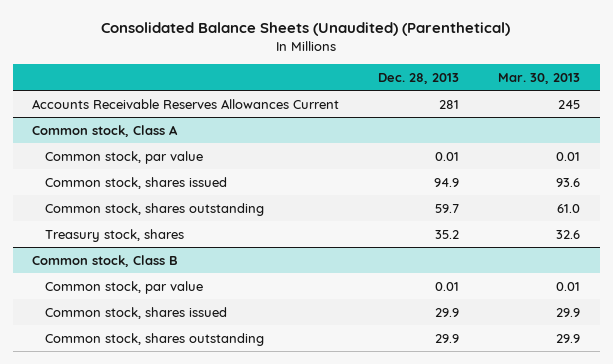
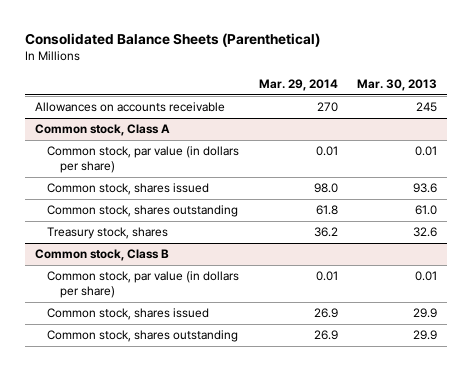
- Consolidated Balance Sheets (Unaudited) (Parenthetical)
+ Consolidated Balance Sheets (Parenthetical)
- | Dec. 28, 2013 | Mar. 30, 2013
+ | Mar. 29, 2014 | Mar. 30, 2013
- Accounts Receivable Reserves Allowances Current | 281 | 245
+ Allowances on accounts receivable | 270 | 245
@ Common stock, Class A
- Common stock, par value | 0.01 | 0.01
+ Common stock, par value (in dollars per share) | 0.01 | 0.01
@ Common stock, Class B
- Common stock, par value | 0.01 | 0.01
+ Common stock, par value (in dollars per share) | 0.01 | 0.01

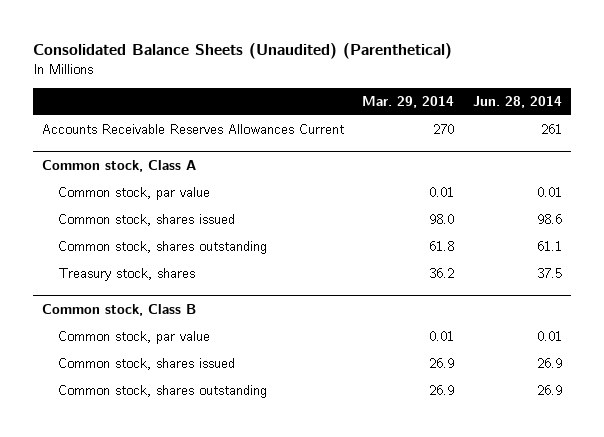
- Consolidated Balance Sheets (Parenthetical)
+ Consolidated Balance Sheets (Unaudited) (Parenthetical)
- | Mar. 29, 2014 | Mar. 30, 2013
+ | Mar. 29, 2014 | Jun. 28, 2014
- Allowances on accounts receivable | 270 | 245
+ Accounts Receivable Reserves Allowances Current | 270 | 261
@ Common stock, Class A
- Common stock, par value (in dollars per share) | 0.01 | 0.01
+ Common stock, par value | 0.01 | 0.01
@ Common stock, Class B
- Common stock, par value (in dollars per share) | 0.01 | 0.01
+ Common stock, par value | 0.01 | 0.01

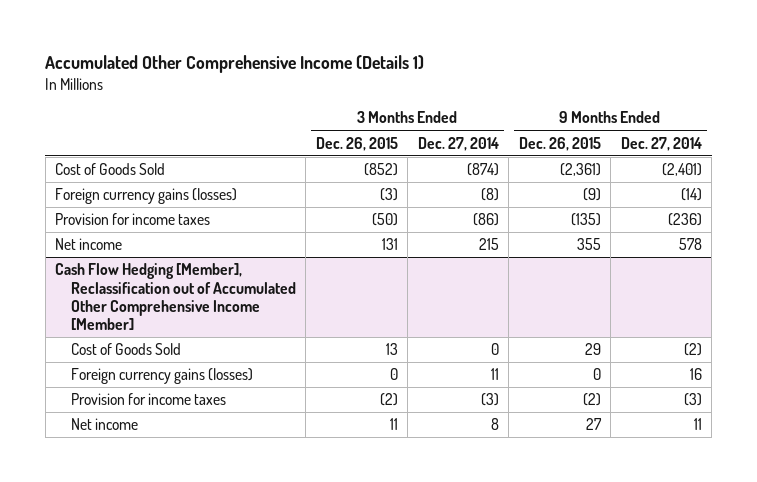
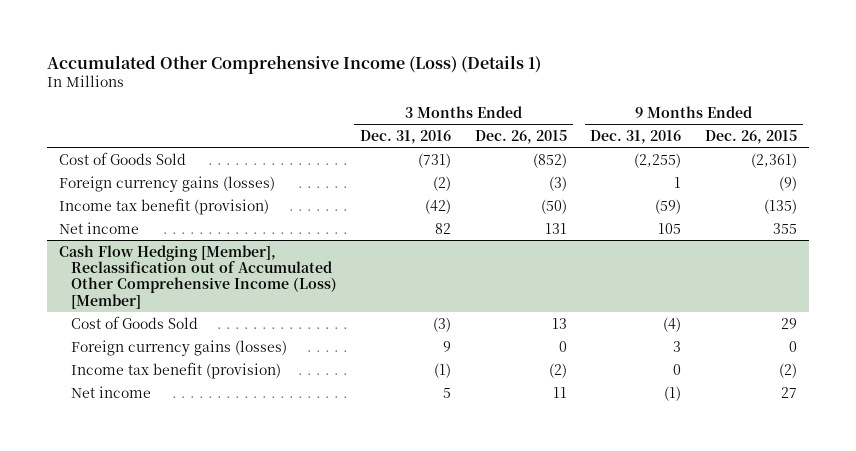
- Accumulated Other Comprehensive Income (Details 1)
+ Accumulated Other Comprehensive Income (Loss) (Details 1)
- | 3 Months Ended Dec. 26, 2015 | 3 Months Ended Dec. 27, 2014 | 9 Months Ended Dec. 26, 2015 | 9 Months Ended Dec. 27, 2014
+ | 3 Months Ended Dec. 31, 2016 | 3 Months Ended Dec. 26, 2015 | 9 Months Ended Dec. 31, 2016 | 9 Months Ended Dec. 26, 2015
- Provision for income taxes | (50) | (86) | (135) | (236)
+ Income tax benefit (provision) | (42) | (50) | (59) | (135)
- Cash Flow Hedging [Member], Reclassification out of Accumulated Other Comprehensive Income [Member]
+ Cash Flow Hedging [Member], Reclassification out of Accumulated Other Comprehensive Income (Loss) [Member]
- Provision for income taxes | (2) | (3) | (2) | (3)
+ Income tax benefit (provision) | (1) | (2) | 0 | (2)

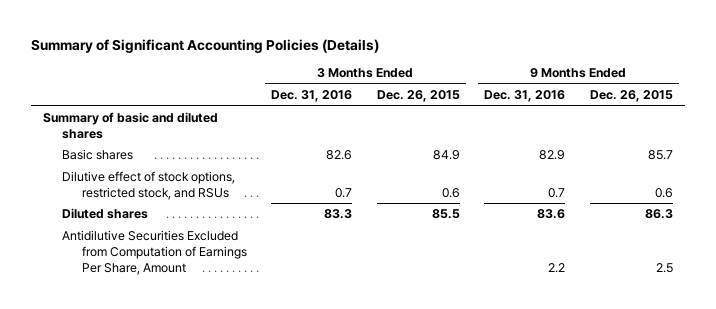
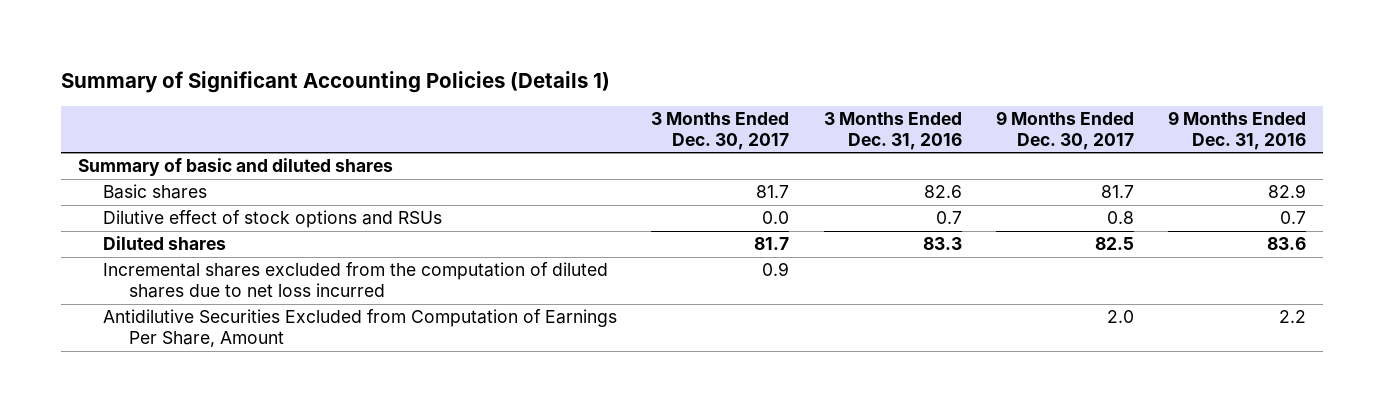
- Summary of Significant Accounting Policies (Details)
+ Summary of Significant Accounting Policies (Details 1)
- | 3 Months Ended Dec. 31, 2016 | 3 Months Ended Dec. 26, 2015 | 9 Months Ended Dec. 31, 2016 | 9 Months Ended Dec. 26, 2015
+ | 3 Months Ended Dec. 30, 2017 | 3 Months Ended Dec. 31, 2016 | 9 Months Ended Dec. 30, 2017 | 9 Months Ended Dec. 31, 2016
- Dilutive effect of stock options, restricted stock, and RSUs | 0.7 | 0.6 | 0.7 | 0.6
+ Dilutive effect of stock options and RSUs | 0.0 | 0.7 | 0.8 | 0.7
+ Incremental shares excluded from the computation of diluted shares due to net loss incurred | 0.9 | | |

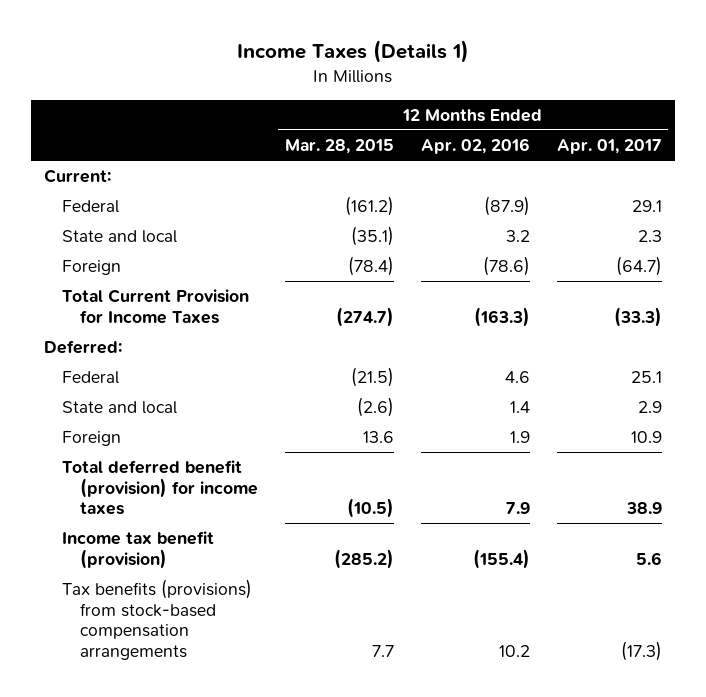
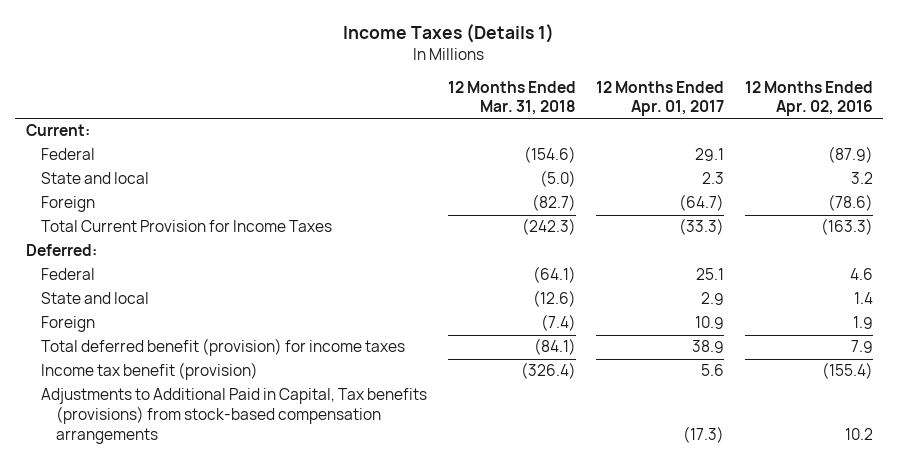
- | 12 Months Ended Mar. 28, 2015 | 12 Months Ended Apr. 02, 2016 | 12 Months Ended Apr. 01, 2017
+ | 12 Months Ended Mar. 31, 2018 | 12 Months Ended Apr. 01, 2017 | 12 Months Ended Apr. 02, 2016
- Tax benefits (provisions) from stock-based compensation arrangements | 7.7 | 10.2 | (17.3)
+ Adjustments to Additional Paid in Capital, Tax benefits (provisions) from stock-based compensation arrangements | | (17.3) | 10.2

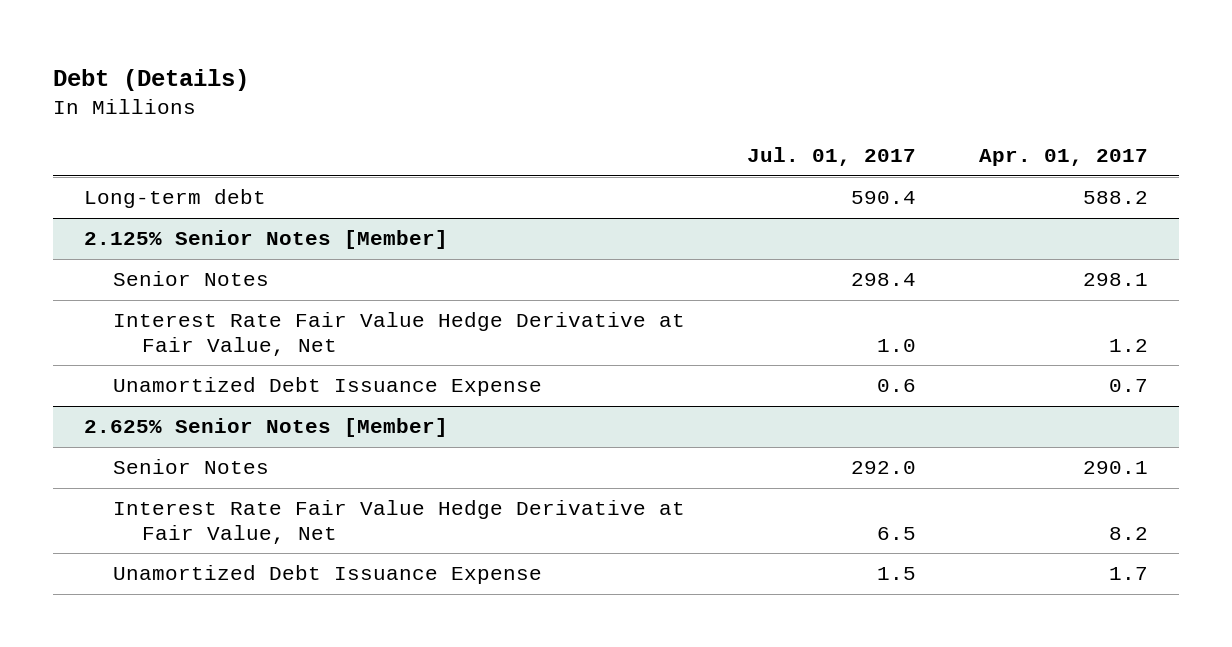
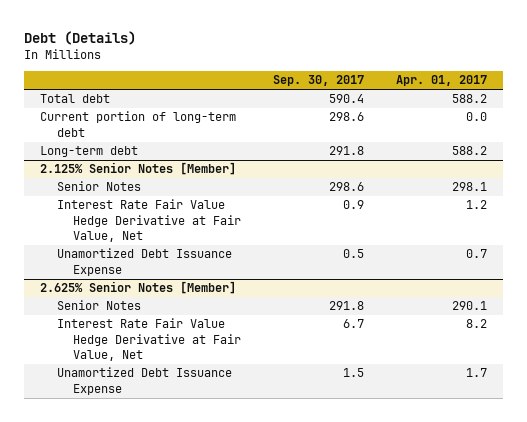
- | Jul. 01, 2017 | Apr. 01, 2017
+ | Sep. 30, 2017 | Apr. 01, 2017
+ Total debt | 590.4 | 588.2
+ Current portion of long-term debt | 298.6 | 0.0

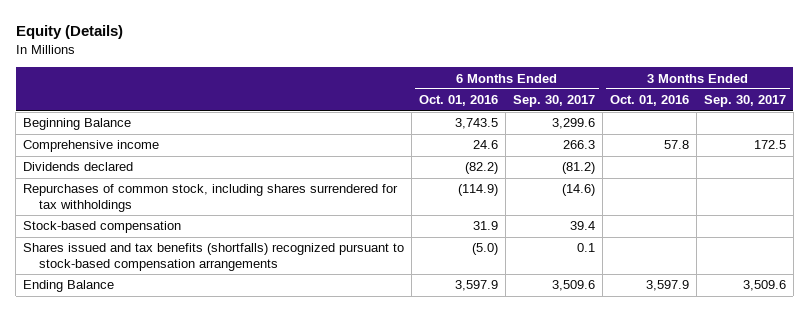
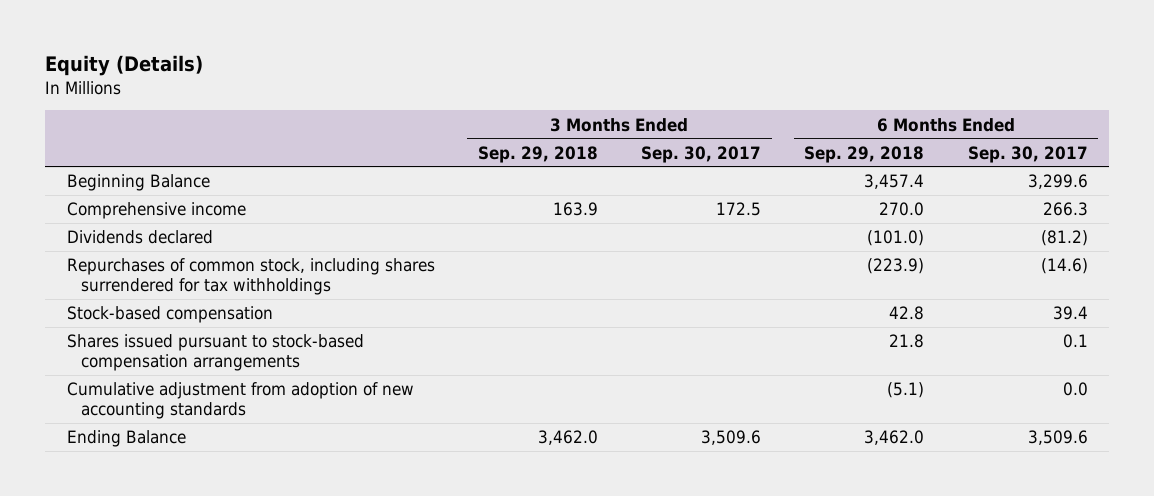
- | 6 Months Ended Oct. 01, 2016 | 6 Months Ended Sep. 30, 2017 | 3 Months Ended Oct. 01, 2016 | 3 Months Ended Sep. 30, 2017
+ | 3 Months Ended Sep. 29, 2018 | 3 Months Ended Sep. 30, 2017 | 6 Months Ended Sep. 29, 2018 | 6 Months Ended Sep. 30, 2017
- Shares issued and tax benefits (shortfalls) recognized pursuant to stock-based compensation arrangements | (5.0) | 0.1 | |
+ Shares issued pursuant to stock-based compensation arrangements | | | 21.8 | 0.1
+ Cumulative adjustment from adoption of new accounting standards | | | (5.1) | 0.0

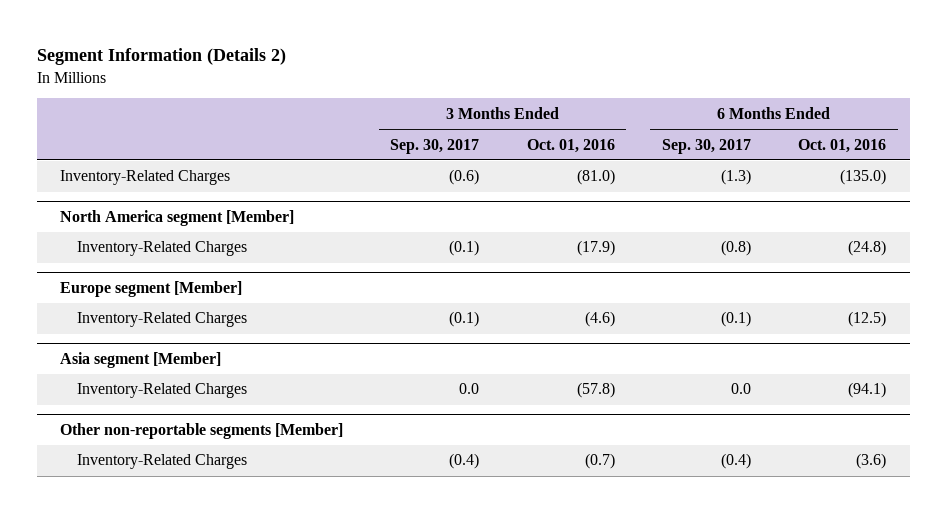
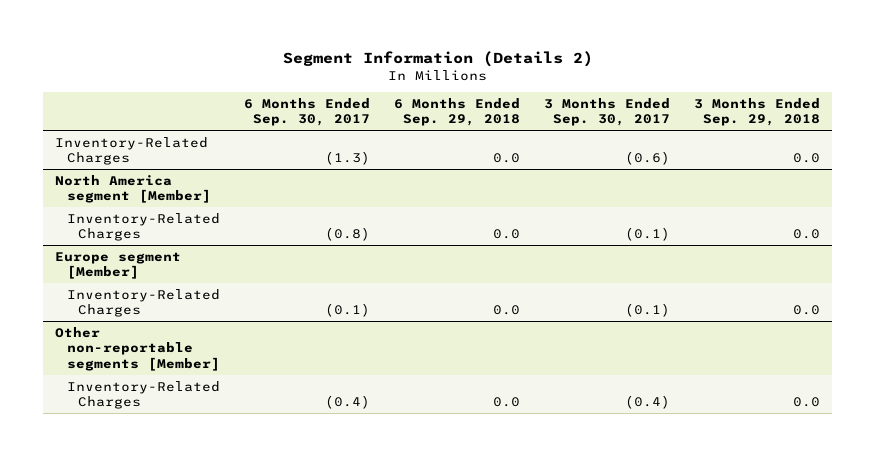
- | 3 Months Ended Sep. 30, 2017 | 3 Months Ended Oct. 01, 2016 | 6 Months Ended Sep. 30, 2017 | 6 Months Ended Oct. 01, 2016
+ | 6 Months Ended Sep. 30, 2017 | 6 Months Ended Sep. 29, 2018 | 3 Months Ended Sep. 30, 2017 | 3 Months Ended Sep. 29, 2018
- Asia segment [Member]
- Inventory-Related Charges | 0.0 | (57.8) | 0.0 | (94.1)

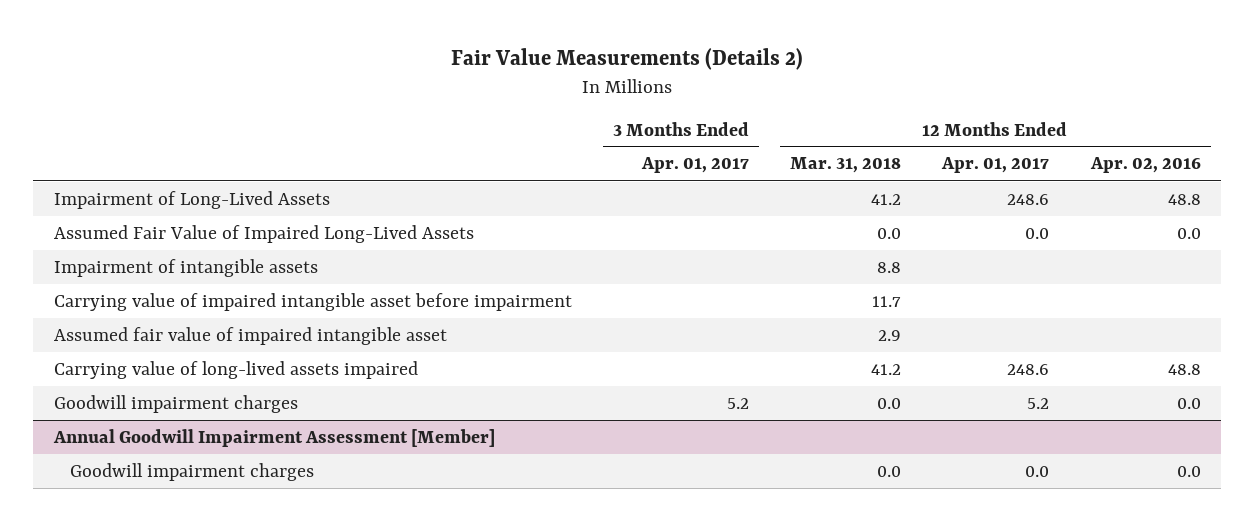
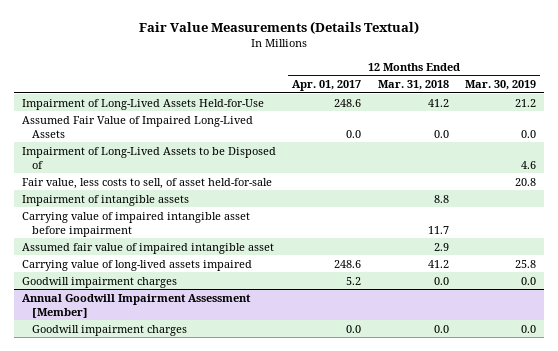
- Fair Value Measurements (Details 2)
+ Fair Value Measurements (Details Textual)
- | 3 Months Ended Apr. 01, 2017 | 12 Months Ended Mar. 31, 2018 | 12 Months Ended Apr. 01, 2017 | 12 Months Ended Apr. 02, 2016
+ | 12 Months Ended Apr. 01, 2017 | 12 Months Ended Mar. 31, 2018 | 12 Months Ended Mar. 30, 2019
- Impairment of Long-Lived Assets | | 41.2 | 248.6 | 48.8
+ Impairment of Long-Lived Assets Held-for-Use | 248.6 | 41.2 | 21.2
+ Impairment of Long-Lived Assets to be Disposed of | | | 4.6
+ Fair value, less costs to sell, of asset held-for-sale | | | 20.8

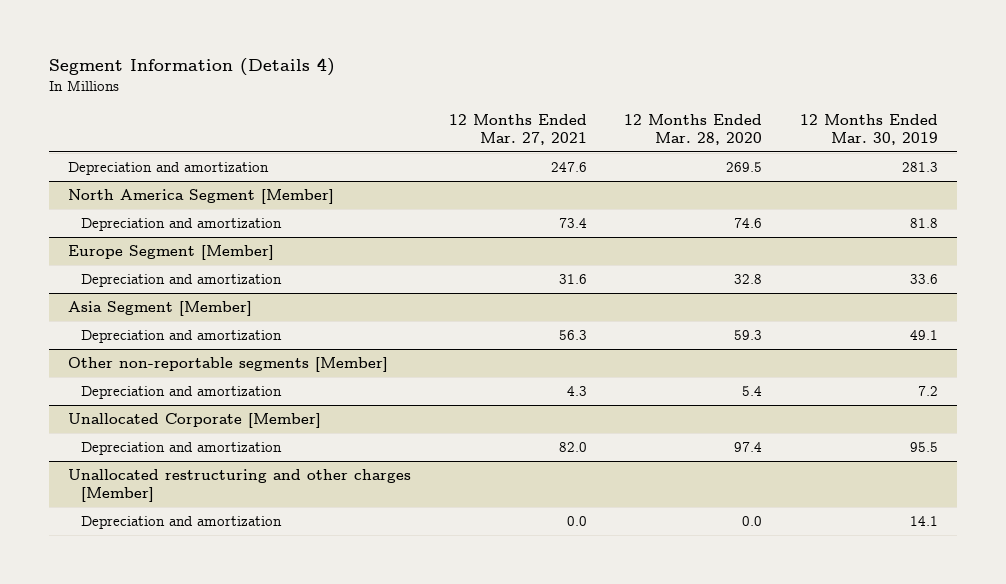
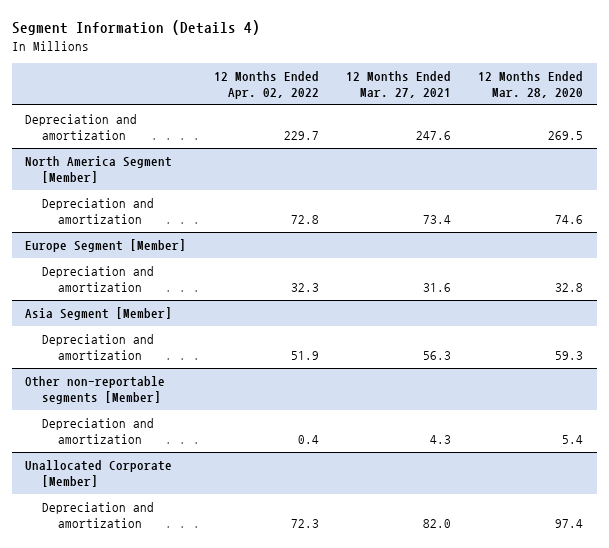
- | 12 Months Ended Mar. 27, 2021 | 12 Months Ended Mar. 28, 2020 | 12 Months Ended Mar. 30, 2019
+ | 12 Months Ended Apr. 02, 2022 | 12 Months Ended Mar. 27, 2021 | 12 Months Ended Mar. 28, 2020
- Unallocated restructuring and other charges [Member]
- Depreciation and amortization | 0.0 | 0.0 | 14.1

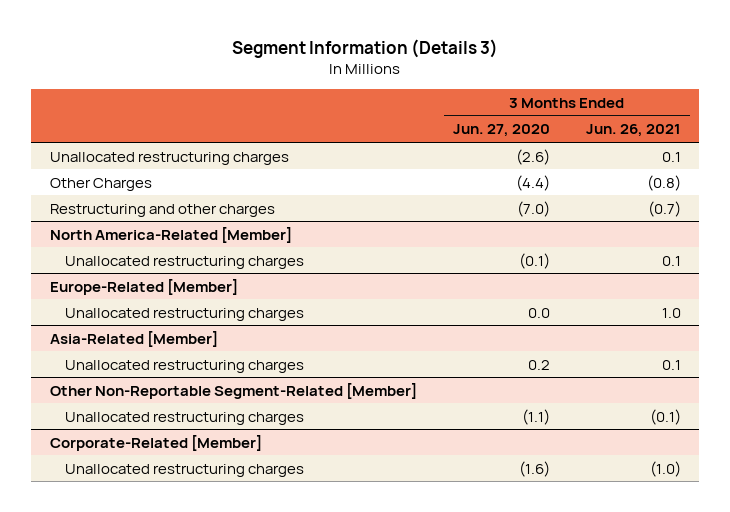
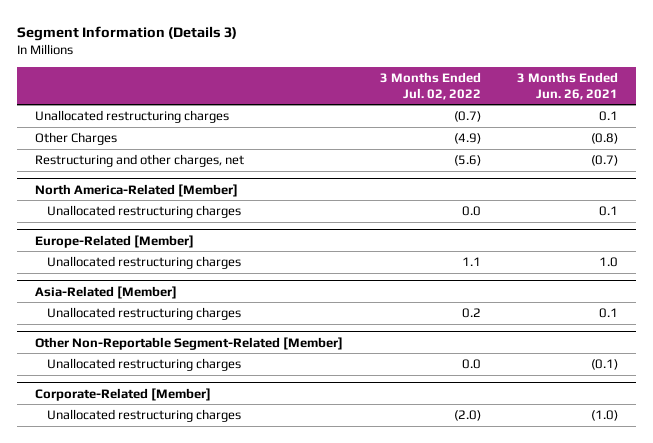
- | 3 Months Ended Jun. 27, 2020 | 3 Months Ended Jun. 26, 2021
+ | 3 Months Ended Jul. 02, 2022 | 3 Months Ended Jun. 26, 2021
- Restructuring and other charges | (7.0) | (0.7)
+ Restructuring and other charges, net | (5.6) | (0.7)

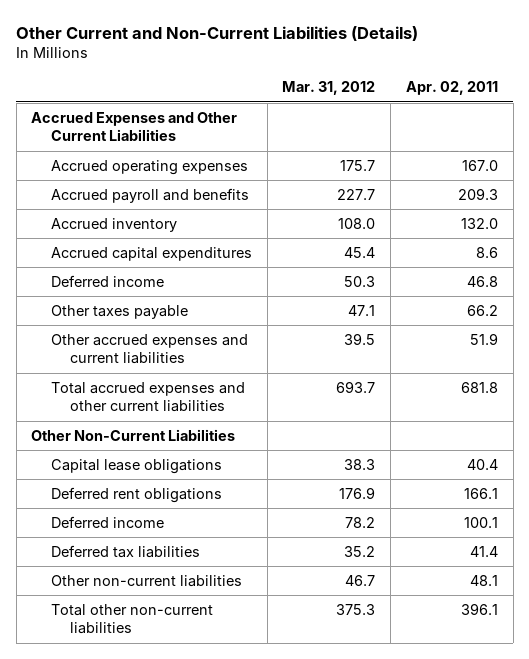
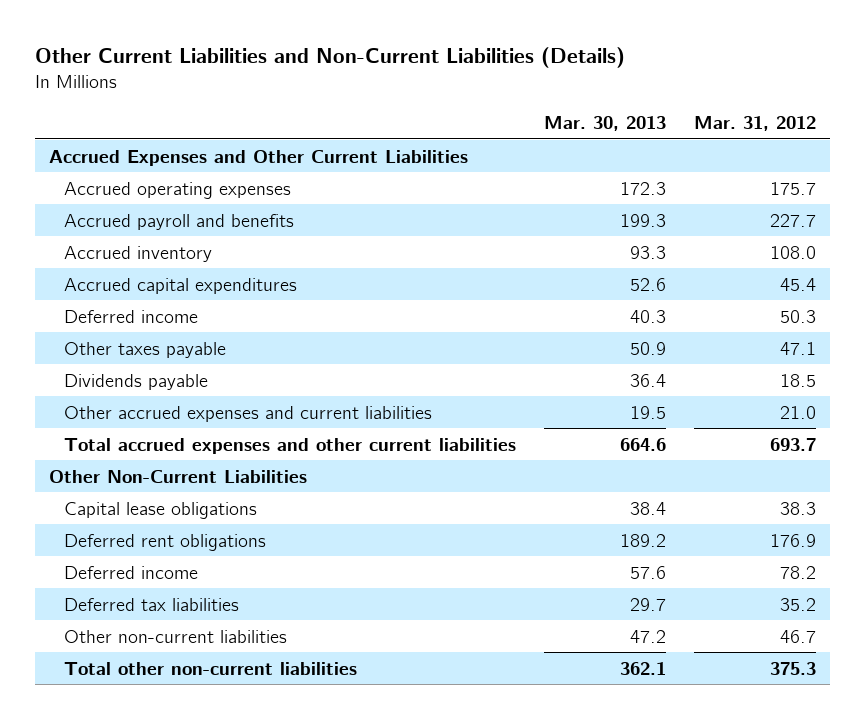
- Other Current and Non-Current Liabilities (Details)
+ Other Current Liabilities and Non-Current Liabilities (Details)
- | Mar. 31, 2012 | Apr. 02, 2011
+ | Mar. 30, 2013 | Mar. 31, 2012
- Other accrued expenses and current liabilities | 39.5 | 51.9
+ Dividends payable | 36.4 | 18.5
+ Other accrued expenses and current liabilities | 19.5 | 21.0

